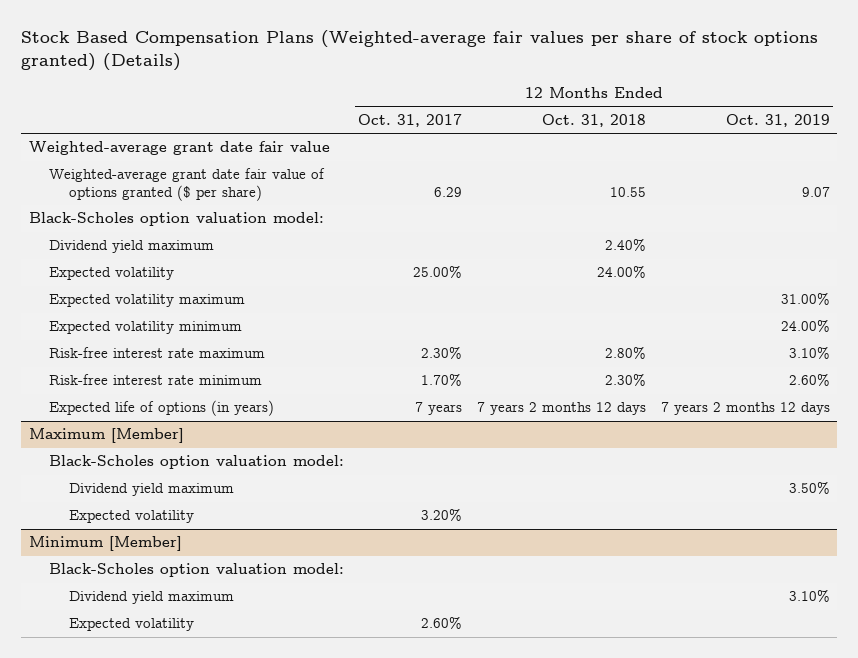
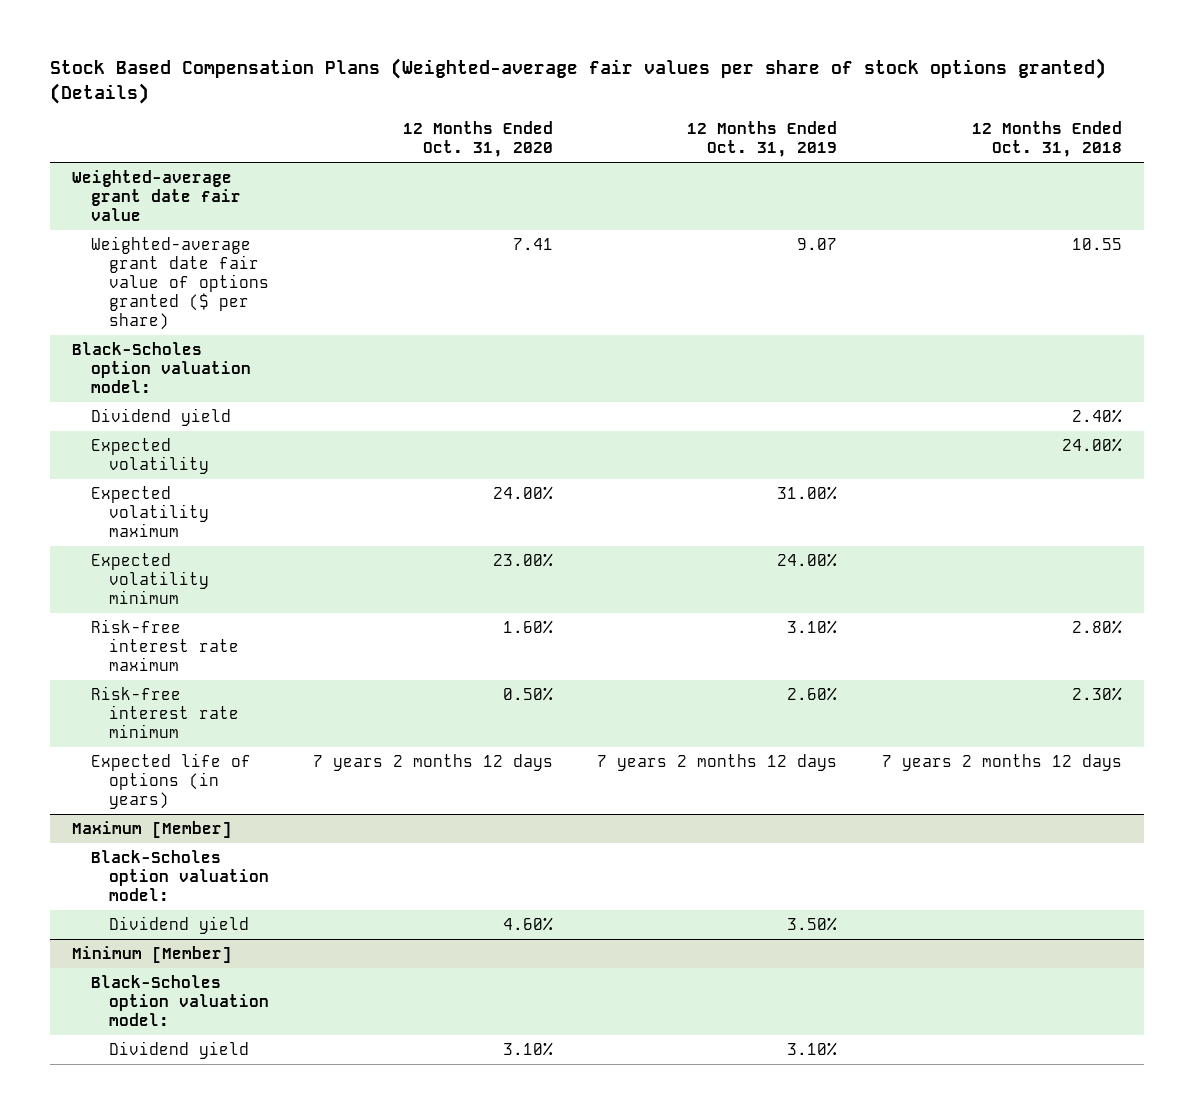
- | 12 Months Ended Oct. 31, 2017 | 12 Months Ended Oct. 31, 2018 | 12 Months Ended Oct. 31, 2019
+ | 12 Months Ended Oct. 31, 2020 | 12 Months Ended Oct. 31, 2019 | 12 Months Ended Oct. 31, 2018
- Dividend yield maximum | | 2.40% |
+ Dividend yield | | | 2.40%
@ Maximum [Member]
- Dividend yield maximum | | | 3.50%
- Expected volatility | 3.20% | |
+ Dividend yield | 4.60% | 3.50% |
@ Minimum [Member]
- Dividend yield maximum | | | 3.10%
- Expected volatility | 2.60% | |
+ Dividend yield | 3.10% | 3.10% |

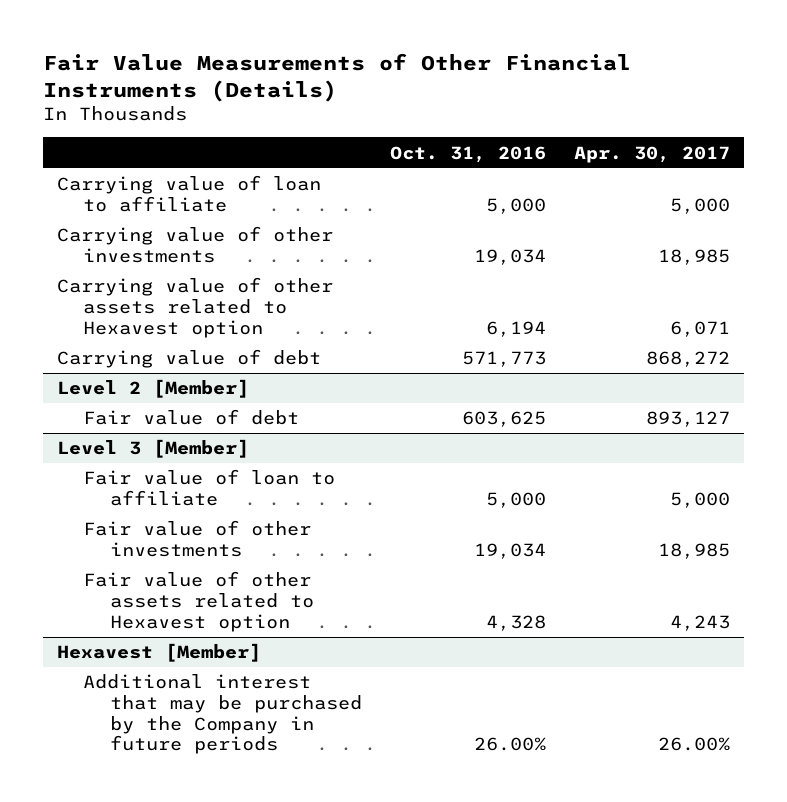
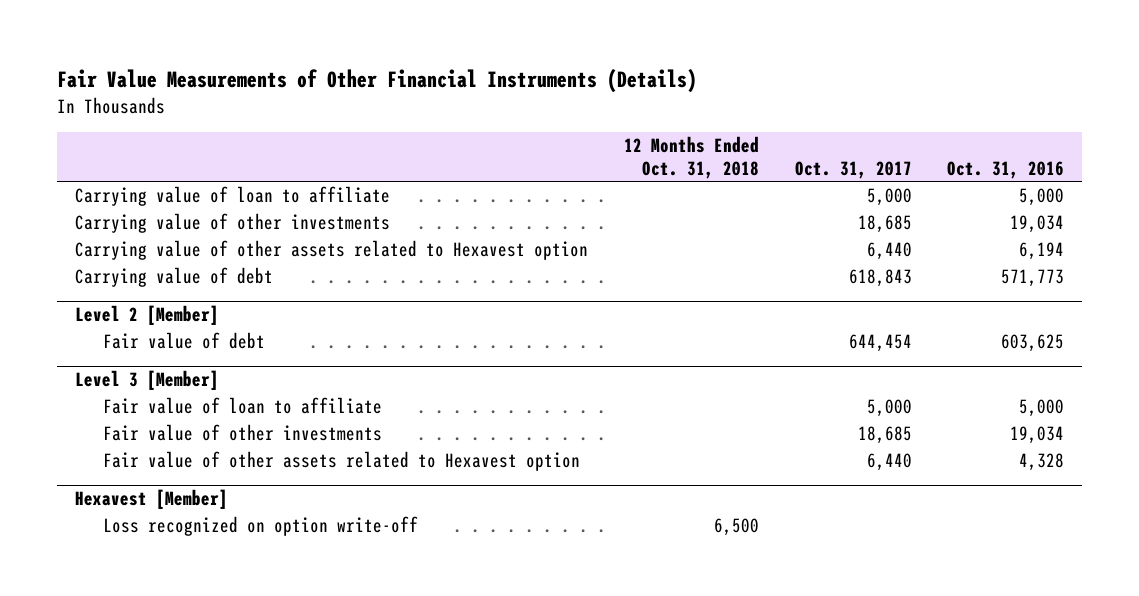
- | Oct. 31, 2016 | Apr. 30, 2017
+ | 12 Months Ended Oct. 31, 2018 | Oct. 31, 2017 | Oct. 31, 2016
@ Hexavest [Member]
- Additional interest that may be purchased by the Company in future periods | 26.00% | 26.00%
+ Loss recognized on option write-off | 6,500 | |

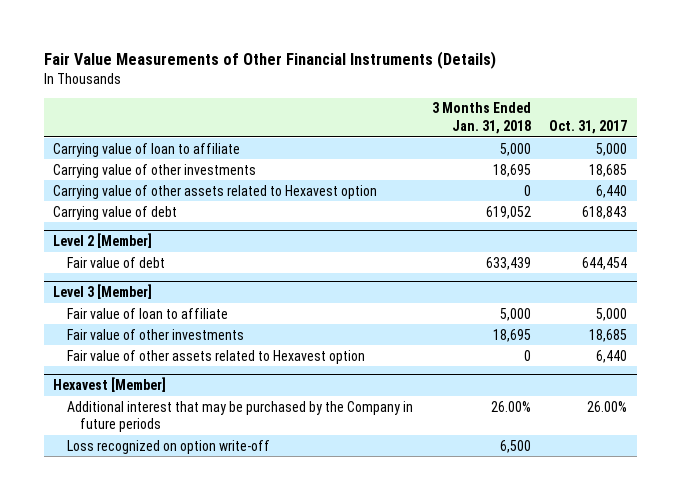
- | 12 Months Ended Oct. 31, 2018 | Oct. 31, 2017 | Oct. 31, 2016
+ | 3 Months Ended Jan. 31, 2018 | Oct. 31, 2017
@ Hexavest [Member]
+ Additional interest that may be purchased by the Company in future periods | 26.00% | 26.00%

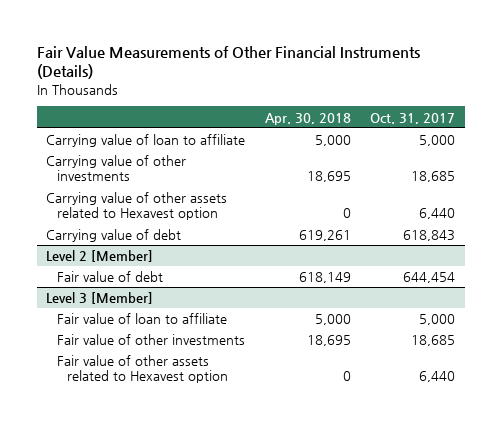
- | 3 Months Ended Jan. 31, 2018 | Oct. 31, 2017
+ | Apr. 30, 2018 | Oct. 31, 2017
- Hexavest [Member]
- Additional interest that may be purchased by the Company in future periods | 26.00% | 26.00%
- Loss recognized on option write-off | 6,500 |

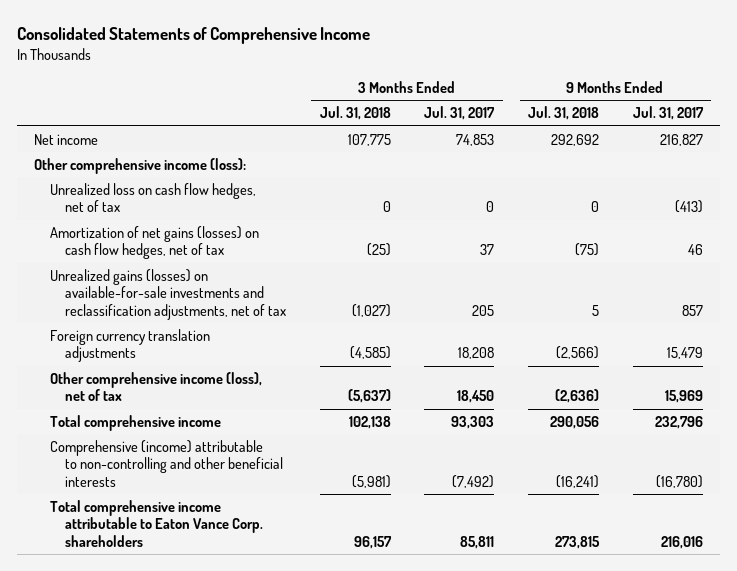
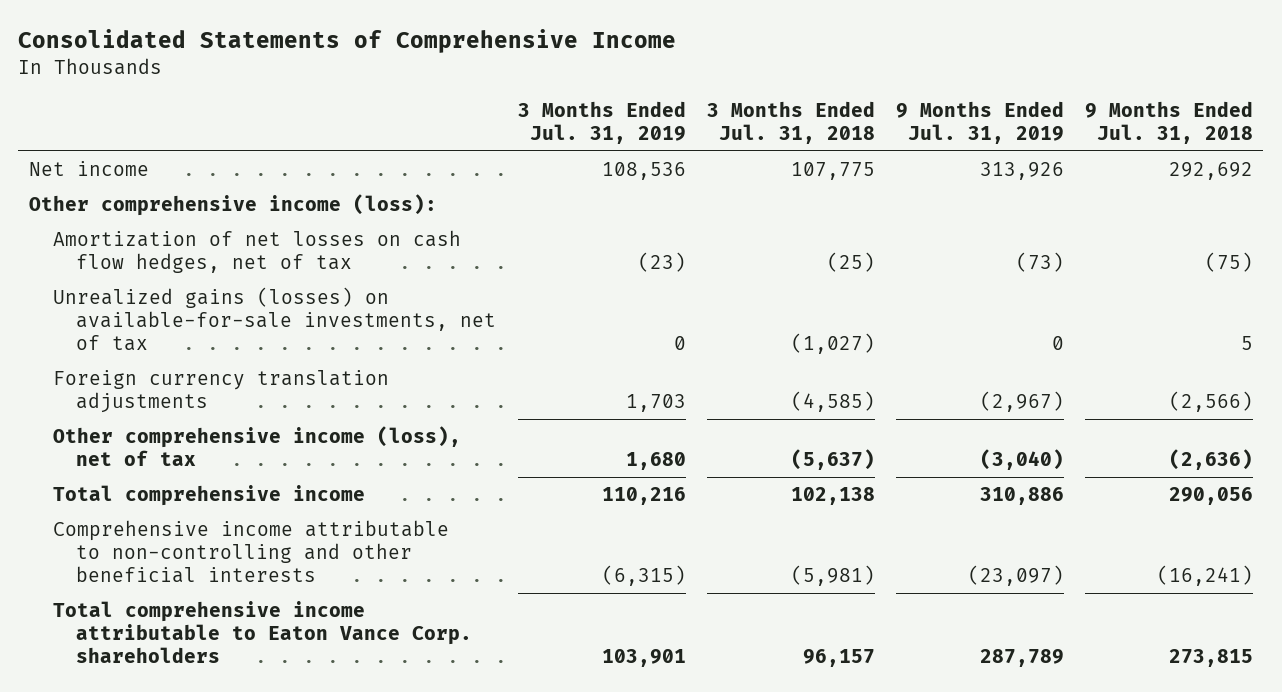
- | 3 Months Ended Jul. 31, 2018 | 3 Months Ended Jul. 31, 2017 | 9 Months Ended Jul. 31, 2018 | 9 Months Ended Jul. 31, 2017
+ | 3 Months Ended Jul. 31, 2019 | 3 Months Ended Jul. 31, 2018 | 9 Months Ended Jul. 31, 2019 | 9 Months Ended Jul. 31, 2018
- Unrealized loss on cash flow hedges, net of tax | 0 | 0 | 0 | (413)
- Amortization of net gains (losses) on cash flow hedges, net of tax | (25) | 37 | (75) | 46
- Unrealized gains (losses) on available-for-sale investments and reclassification adjustments, net of tax | (1,027) | 205 | 5 | 857
+ Amortization of net losses on cash flow hedges, net of tax | (23) | (25) | (73) | (75)
+ Unrealized gains (losses) on available-for-sale investments, net of tax | 0 | (1,027) | 0 | 5
- Comprehensive (income) attributable to non-controlling and other beneficial interests | (5,981) | (7,492) | (16,241) | (16,780)
+ Comprehensive income attributable to non-controlling and other beneficial interests | (6,315) | (5,981) | (23,097) | (16,241)

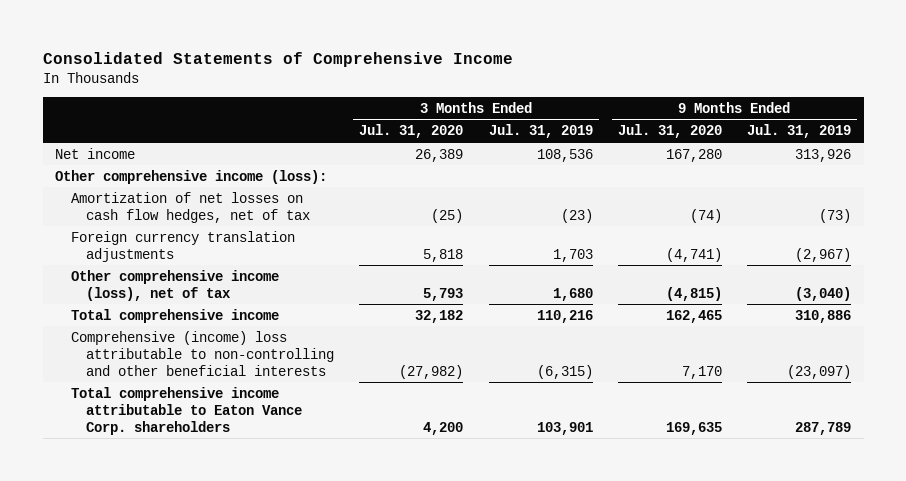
- | 3 Months Ended Jul. 31, 2019 | 3 Months Ended Jul. 31, 2018 | 9 Months Ended Jul. 31, 2019 | 9 Months Ended Jul. 31, 2018
+ | 3 Months Ended Jul. 31, 2020 | 3 Months Ended Jul. 31, 2019 | 9 Months Ended Jul. 31, 2020 | 9 Months Ended Jul. 31, 2019
- Unrealized gains (losses) on available-for-sale investments, net of tax | 0 | (1,027) | 0 | 5
- Comprehensive income attributable to non-controlling and other beneficial interests | (6,315) | (5,981) | (23,097) | (16,241)
+ Comprehensive (income) loss attributable to non-controlling and other beneficial interests | (27,982) | (6,315) | 7,170 | (23,097)

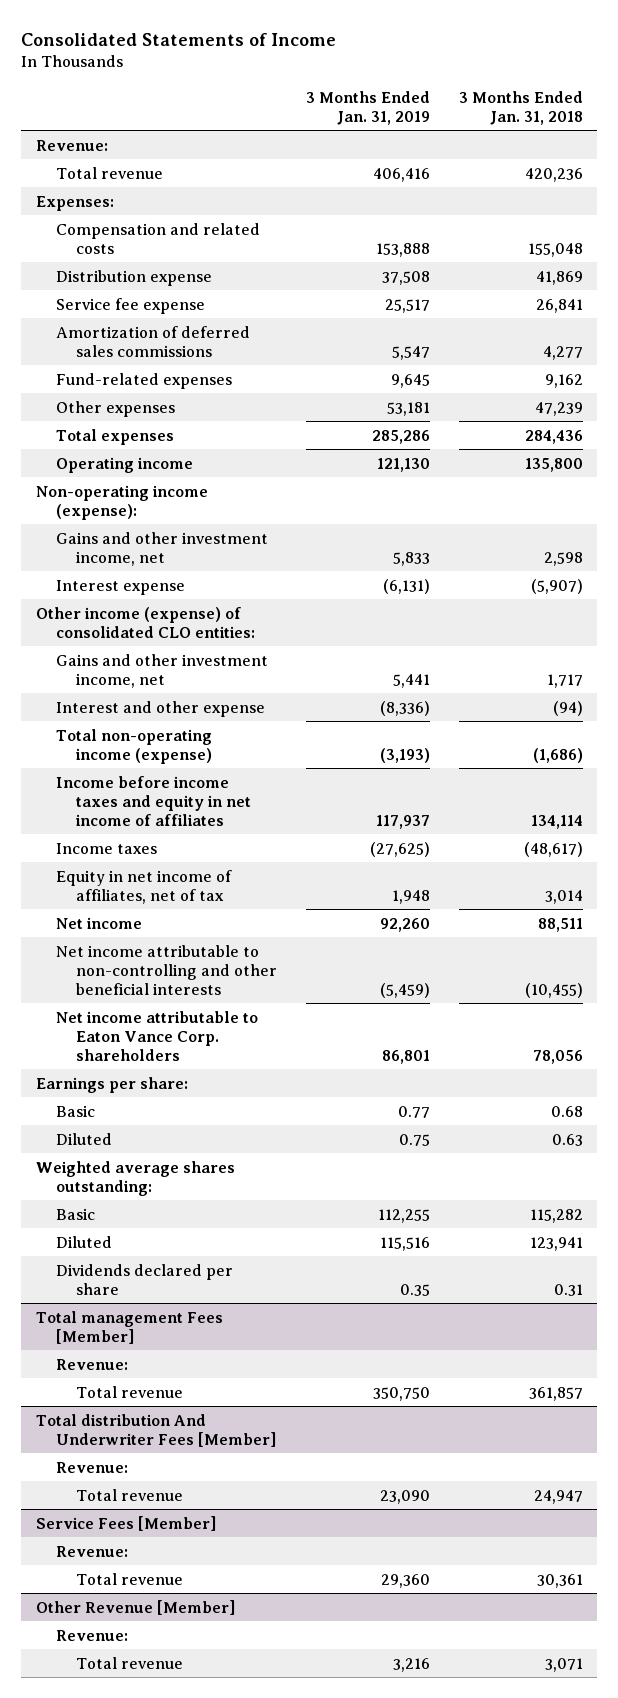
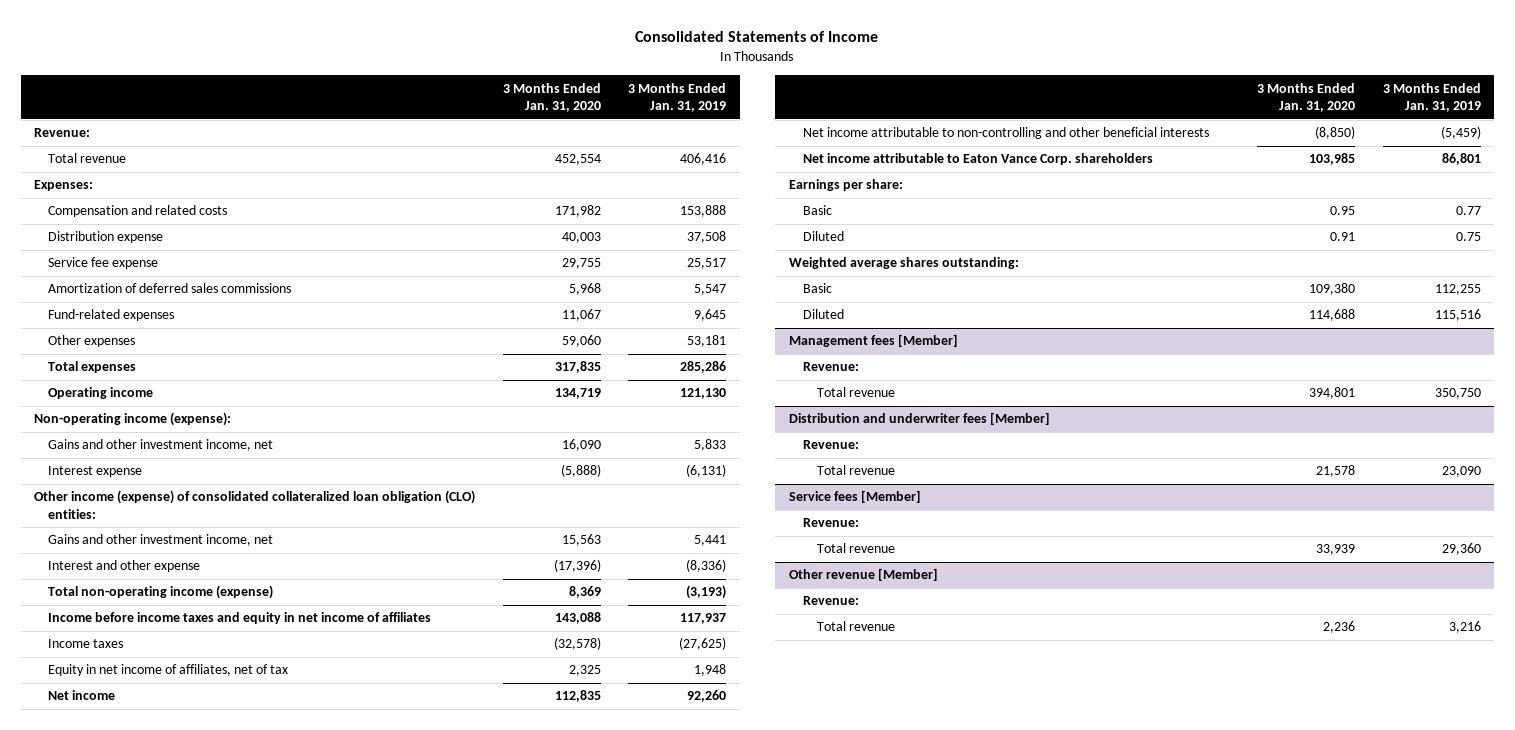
- | 3 Months Ended Jan. 31, 2019 | 3 Months Ended Jan. 31, 2018
+ | 3 Months Ended Jan. 31, 2020 | 3 Months Ended Jan. 31, 2019
- Other income (expense) of consolidated CLO entities:
+ Other income (expense) of consolidated collateralized loan obligation (CLO) entities:
- Dividends declared per share | 0.35 | 0.31
- Total management Fees [Member]
+ Management fees [Member]
- Total distribution And Underwriter Fees [Member]
+ Distribution and underwriter fees [Member]
- Service Fees [Member]
+ Service fees [Member]
- Other Revenue [Member]
+ Other revenue [Member]

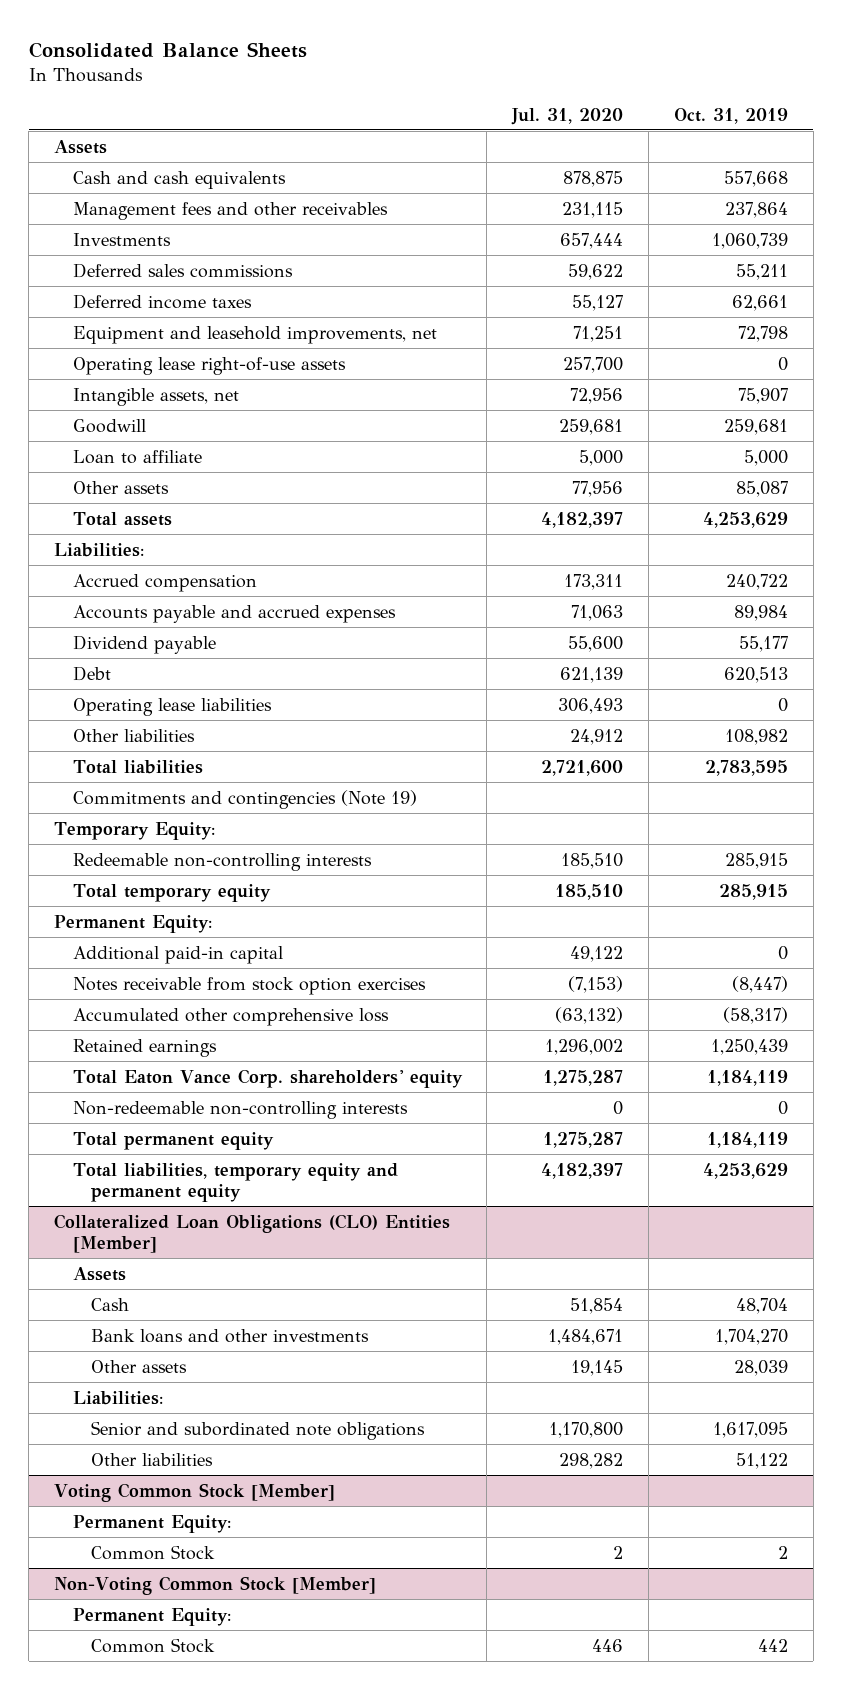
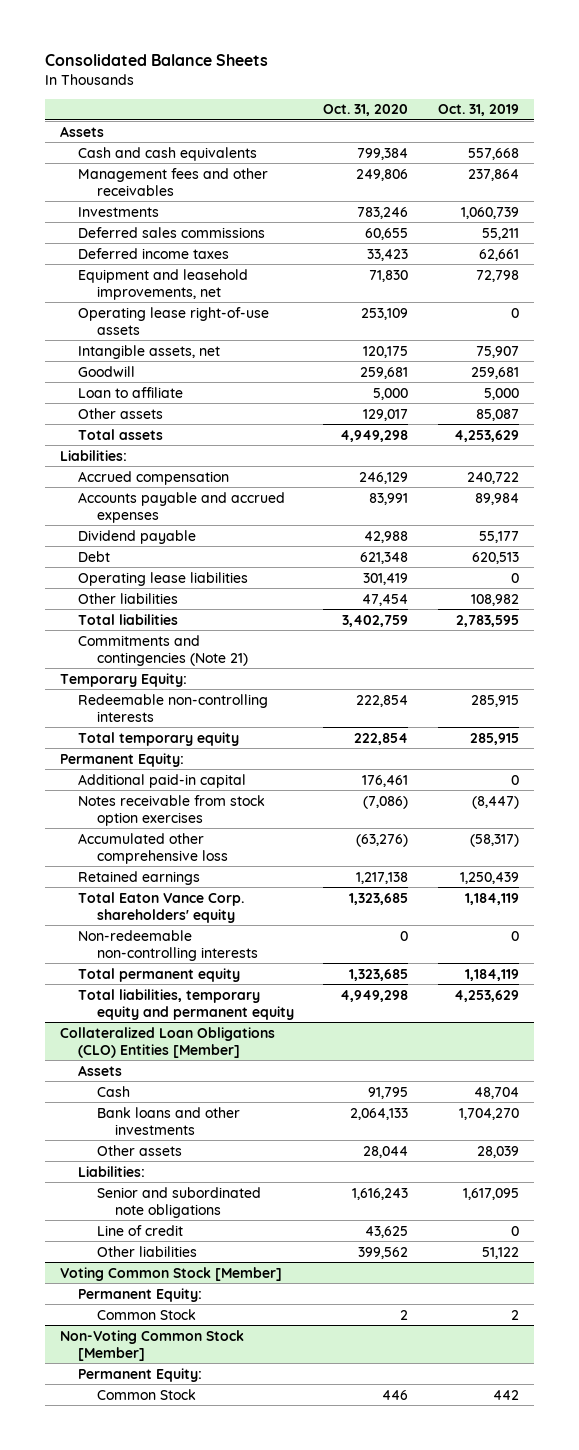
- | Jul. 31, 2020 | Oct. 31, 2019
+ | Oct. 31, 2020 | Oct. 31, 2019
- Commitments and contingencies (Note 19)
+ Commitments and contingencies (Note 21)
@ Collateralized Loan Obligations (CLO) Entities [Member]
+ Line of credit | 43,625 | 0

